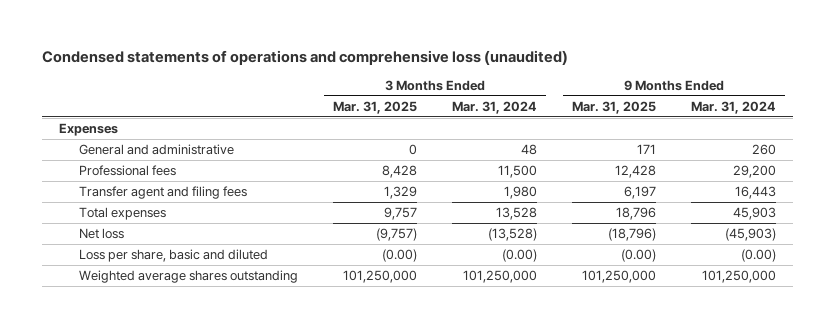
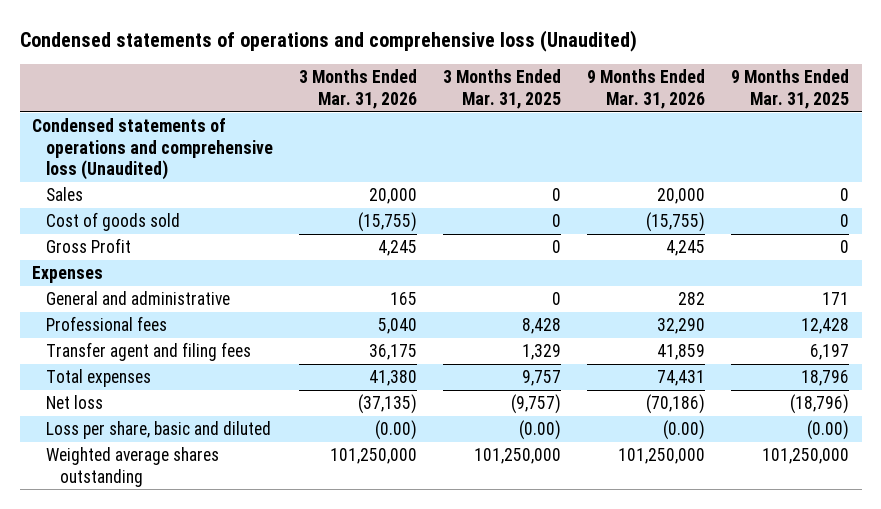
- Condensed statements of operations and comprehensive loss (unaudited)
+ Condensed statements of operations and comprehensive loss (Unaudited)
- | 3 Months Ended Mar. 31, 2025 | 3 Months Ended Mar. 31, 2024 | 9 Months Ended Mar. 31, 2025 | 9 Months Ended Mar. 31, 2024
+ | 3 Months Ended Mar. 31, 2026 | 3 Months Ended Mar. 31, 2025 | 9 Months Ended Mar. 31, 2026 | 9 Months Ended Mar. 31, 2025
+ Condensed statements of operations and comprehensive loss (Unaudited)
+ Sales | 20,000 | 0 | 20,000 | 0
+ Cost of goods sold | (15,755) | 0 | (15,755) | 0
+ Gross Profit | 4,245 | 0 | 4,245 | 0

